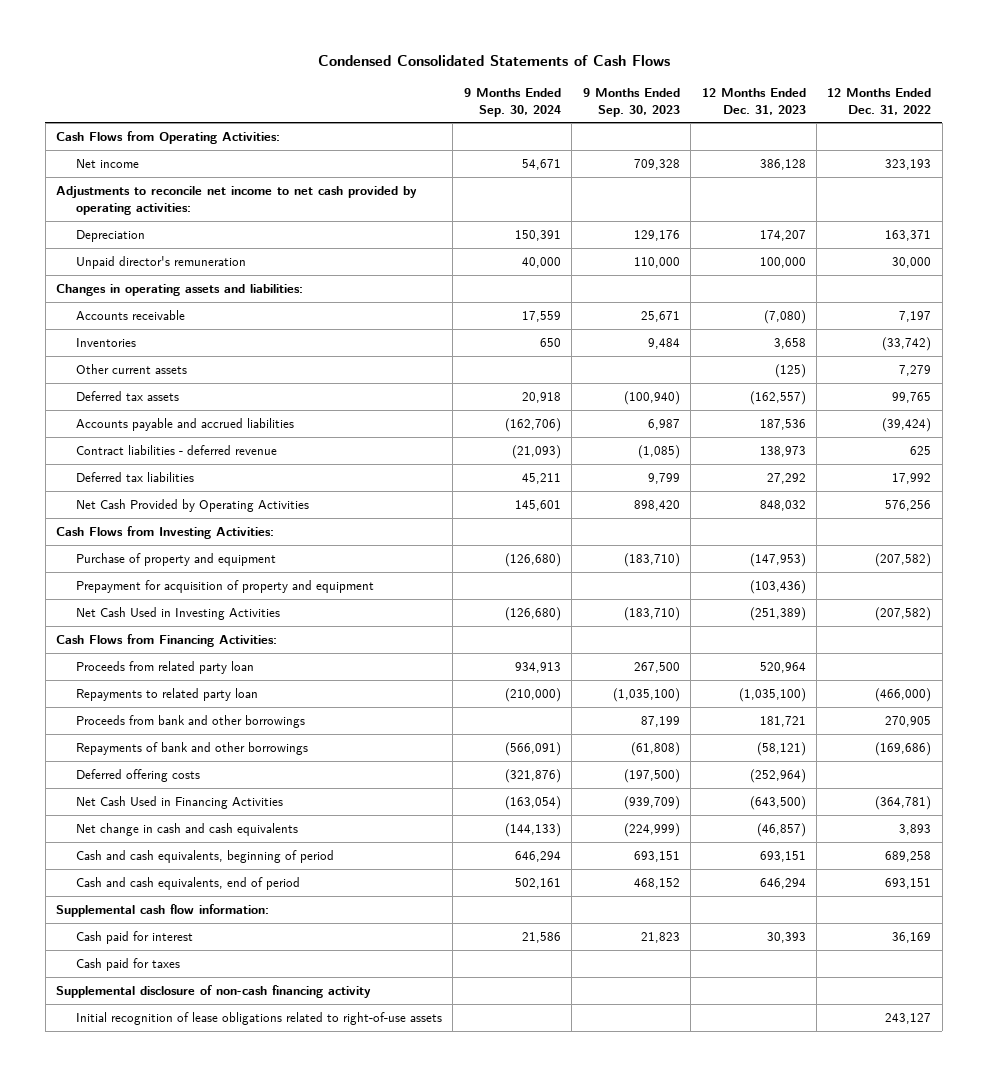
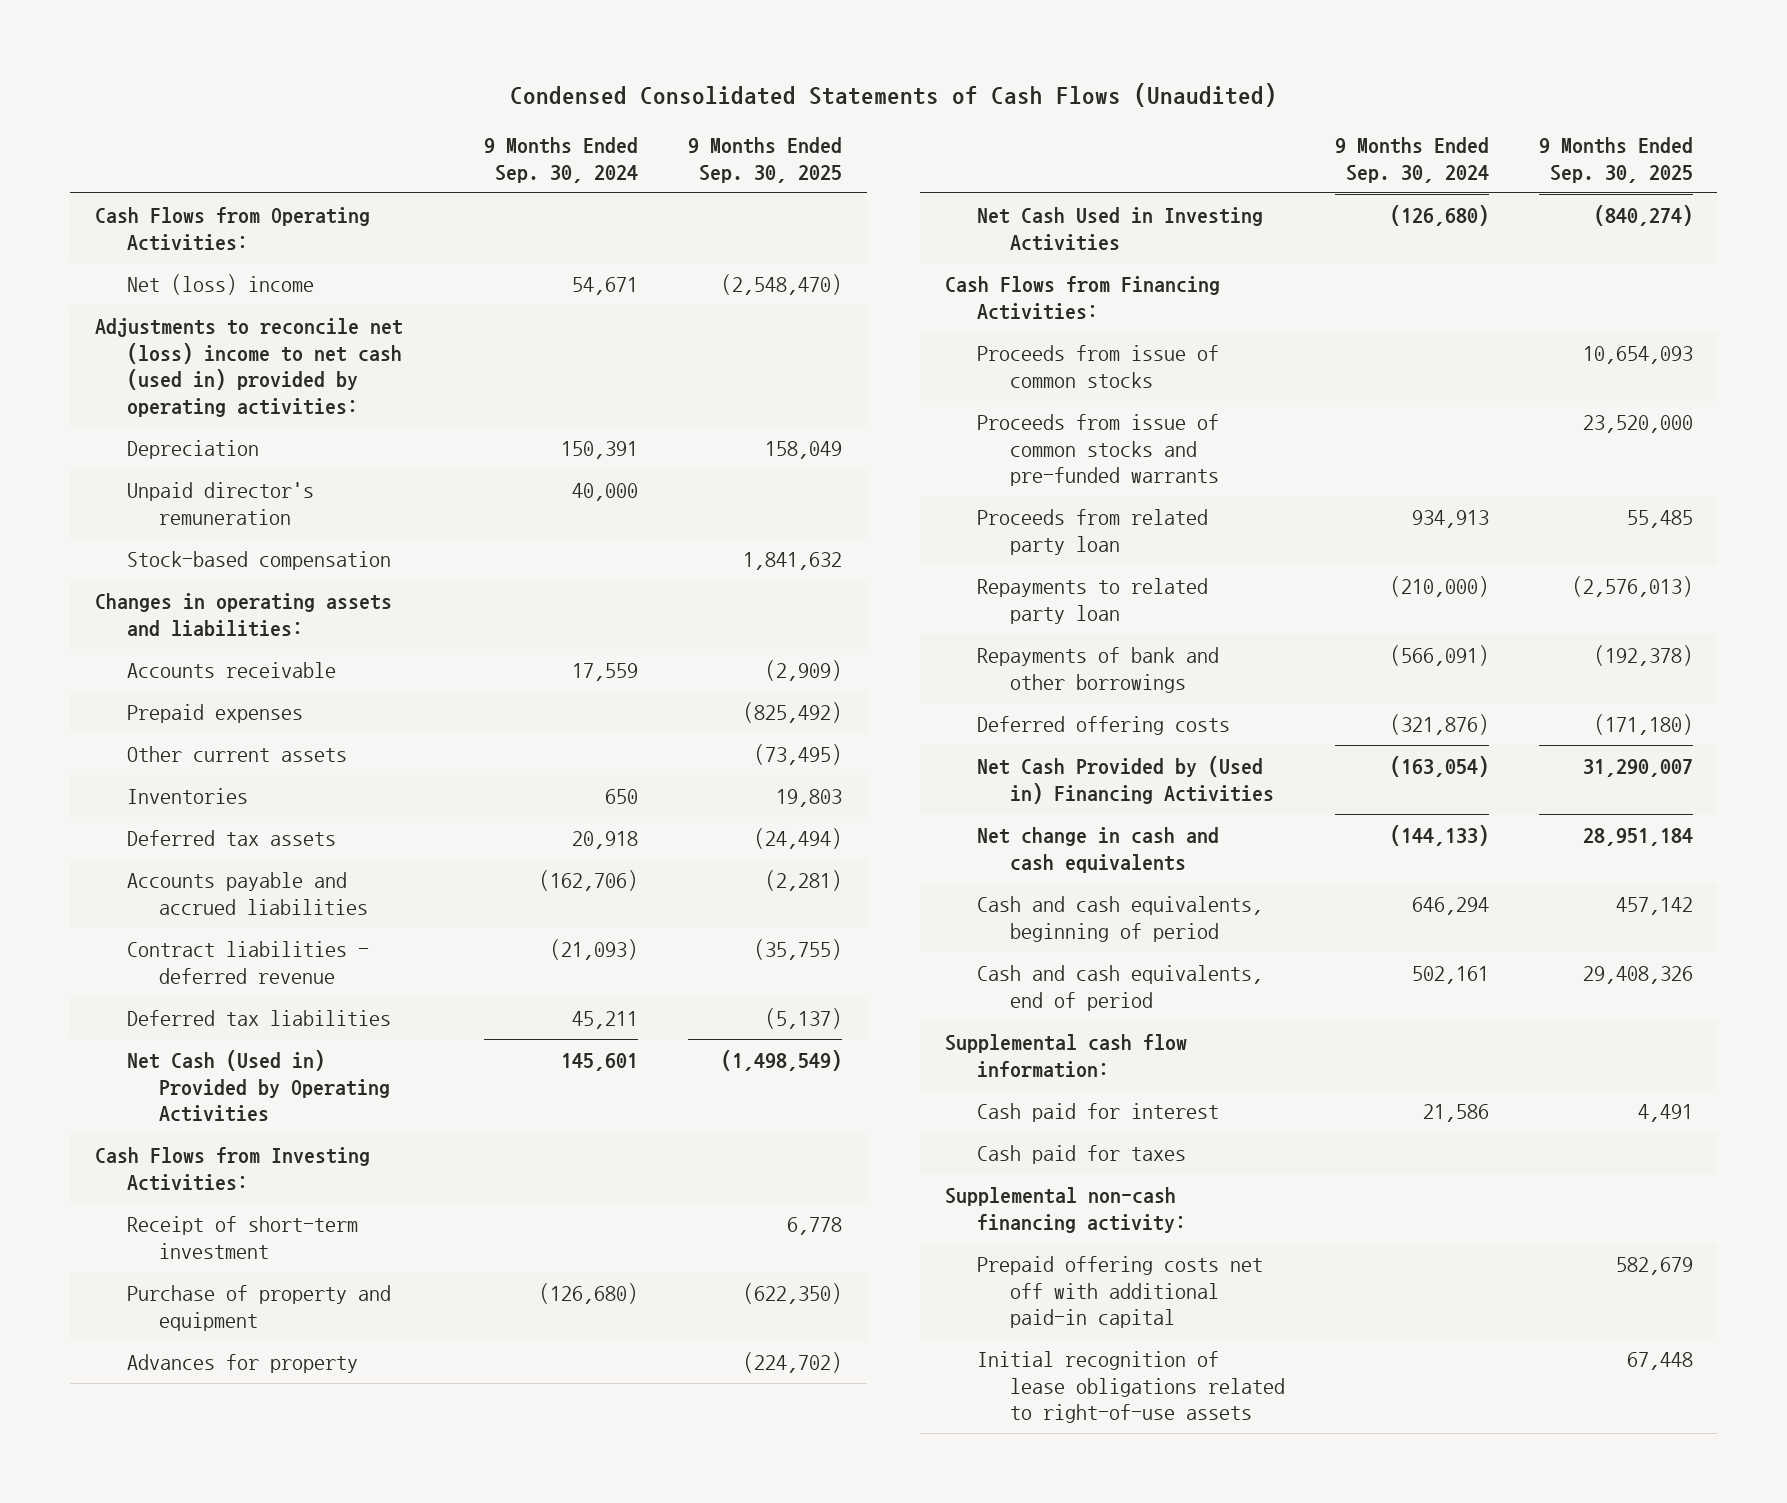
- Condensed Consolidated Statements of Cash Flows
+ Condensed Consolidated Statements of Cash Flows (Unaudited)
- | 9 Months Ended Sep. 30, 2024 | 9 Months Ended Sep. 30, 2023 | 12 Months Ended Dec. 31, 2023 | 12 Months Ended Dec. 31, 2022
+ | 9 Months Ended Sep. 30, 2024 | 9 Months Ended Sep. 30, 2025
- Net income | 54,671 | 709,328 | 386,128 | 323,193
- Adjustments to reconcile net income to net cash provided by operating activities:
+ Net (loss) income | 54,671 | (2,548,470)
+ Adjustments to reconcile net (loss) income to net cash (used in) provided by operating activities:
+ Stock-based compensation | | 1,841,632
+ Prepaid expenses | | (825,492)
moved down: Inventories | 650 | 19,803
- Net Cash Provided by Operating Activities | 145,601 | 898,420 | 848,032 | 576,256
+ Net Cash (Used in) Provided by Operating Activities | 145,601 | (1,498,549)
+ Receipt of short-term investment | | 6,778
- Prepayment for acquisition of property and equipment | | | (103,436) |
+ Advances for property | | (224,702)
+ Proceeds from issue of common stocks | | 10,654,093
+ Proceeds from issue of common stocks and pre-funded warrants | | 23,520,000
- Proceeds from bank and other borrowings | | 87,199 | 181,721 | 270,905
- Net Cash Used in Financing Activities | (163,054) | (939,709) | (643,500) | (364,781)
+ Net Cash Provided by (Used in) Financing Activities | (163,054) | 31,290,007
- Supplemental disclosure of non-cash financing activity
+ Supplemental non-cash financing activity:
+ Prepaid offering costs net off with additional paid-in capital | | 582,679

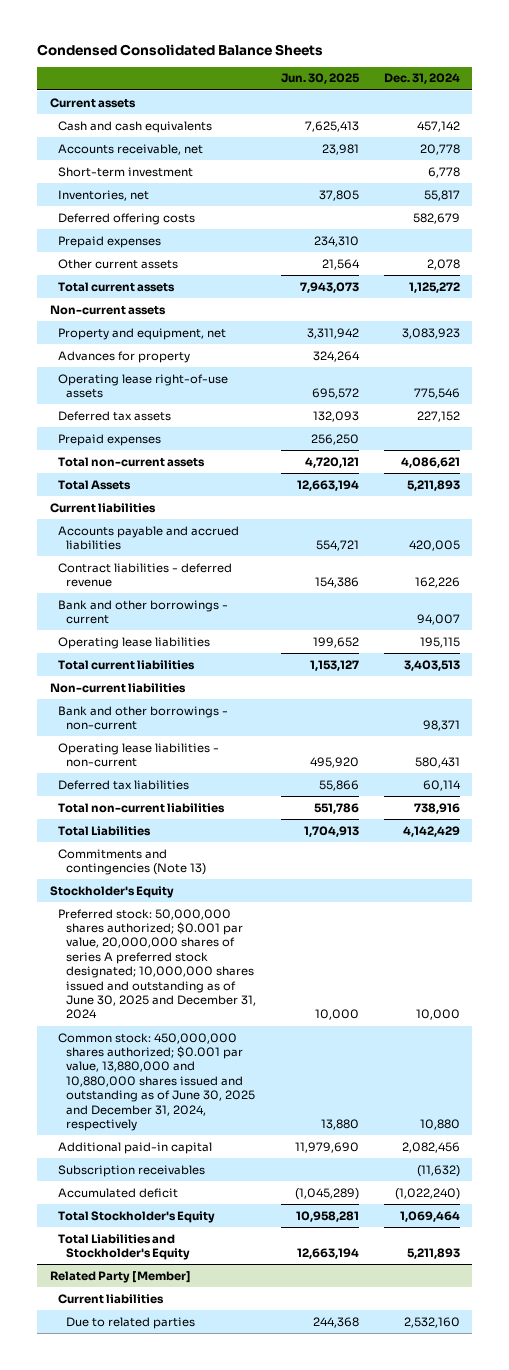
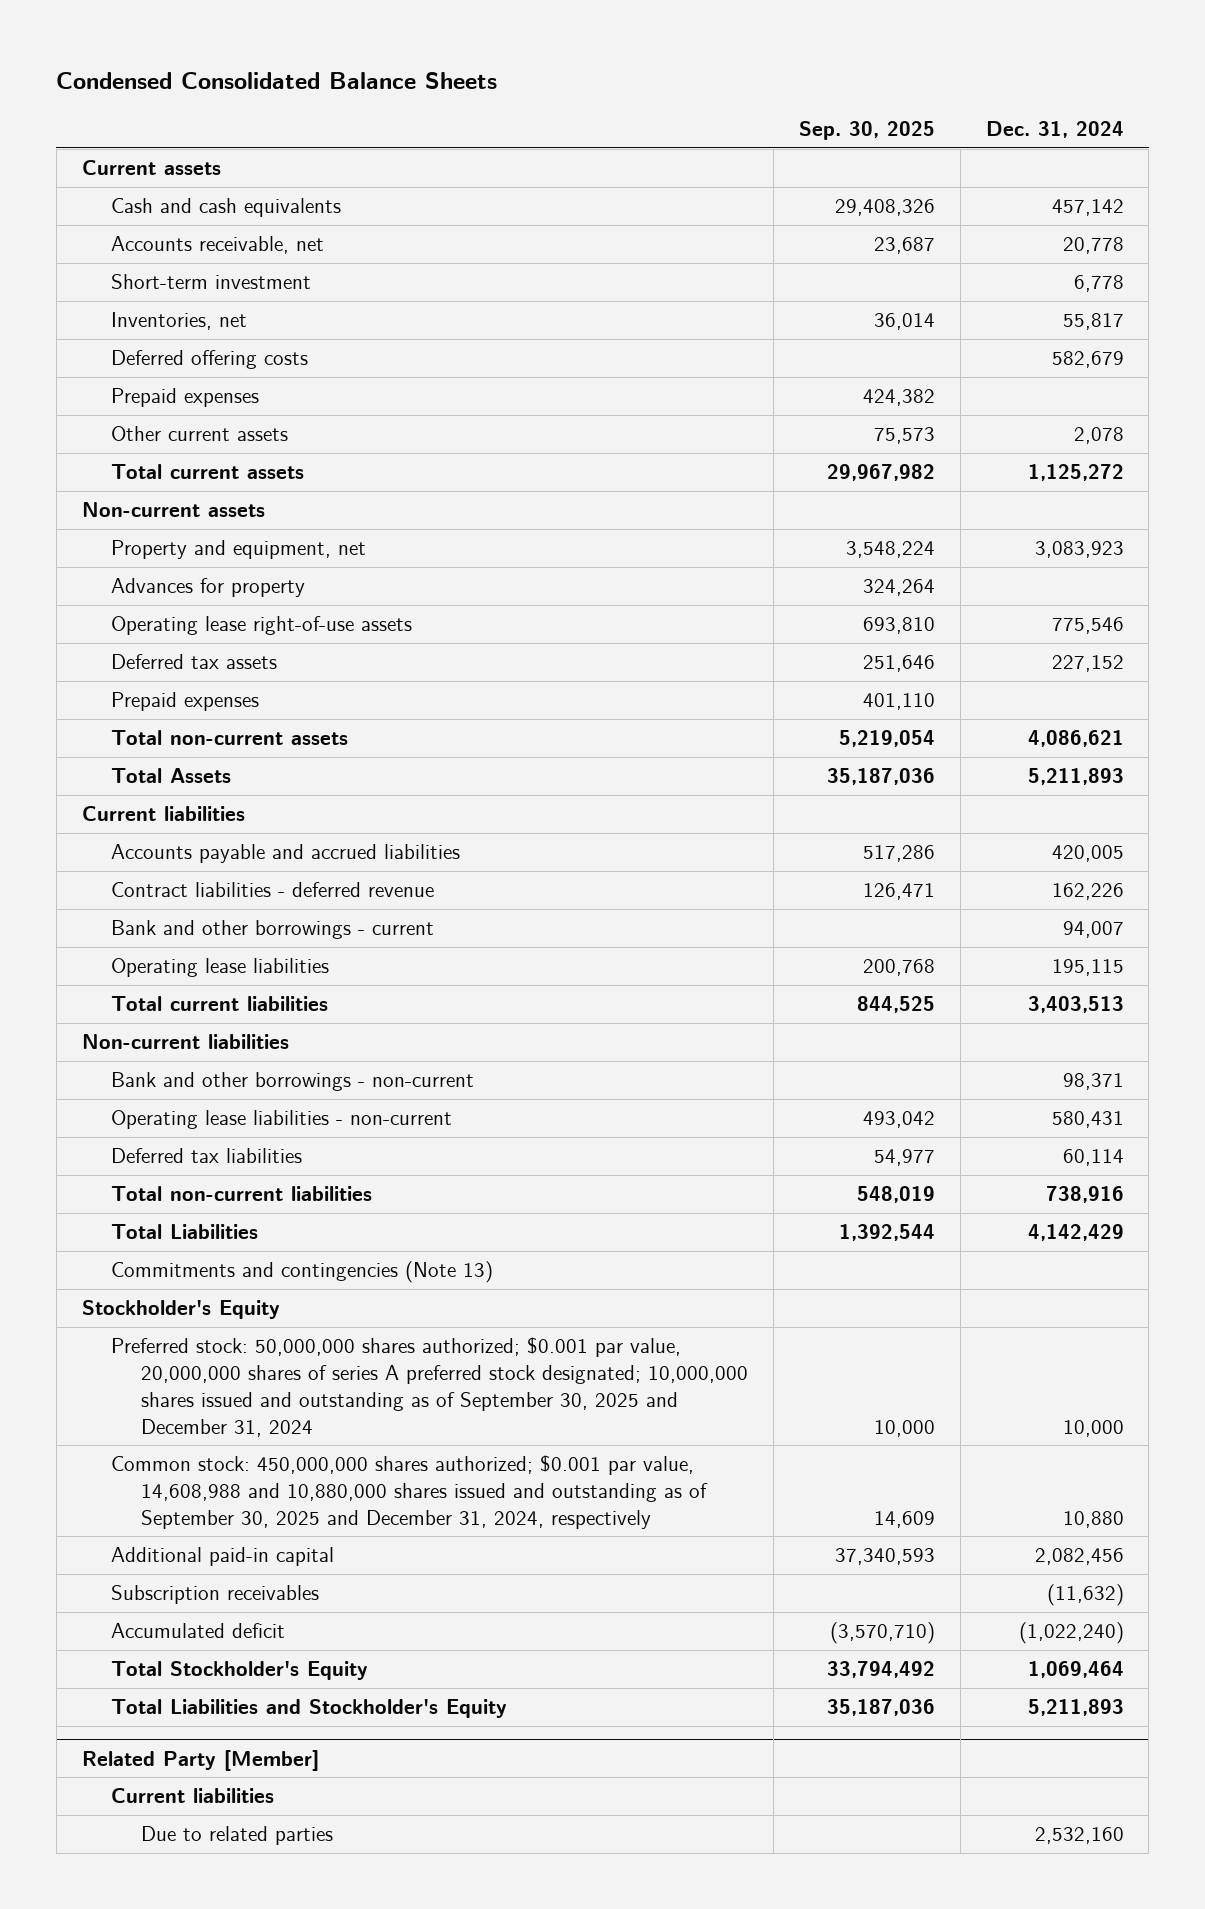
- | Jun. 30, 2025 | Dec. 31, 2024
+ | Sep. 30, 2025 | Dec. 31, 2024
- Preferred stock: 50,000,000 shares authorized; $0.001 par value, 20,000,000 shares of series A preferred stock designated; 10,000,000 shares issued and outstanding as of June 30, 2025 and December 31, 2024 | 10,000 | 10,000
- Common stock: 450,000,000 shares authorized; $0.001 par value, 13,880,000 and 10,880,000 shares issued and outstanding as of June 30, 2025 and December 31, 2024, respectively | 13,880 | 10,880
+ Preferred stock: 50,000,000 shares authorized; $0.001 par value, 20,000,000 shares of series A preferred stock designated; 10,000,000 shares issued and outstanding as of September 30, 2025 and December 31, 2024 | 10,000 | 10,000
+ Common stock: 450,000,000 shares authorized; $0.001 par value, 14,608,988 and 10,880,000 shares issued and outstanding as of September 30, 2025 and December 31, 2024, respectively | 14,609 | 10,880

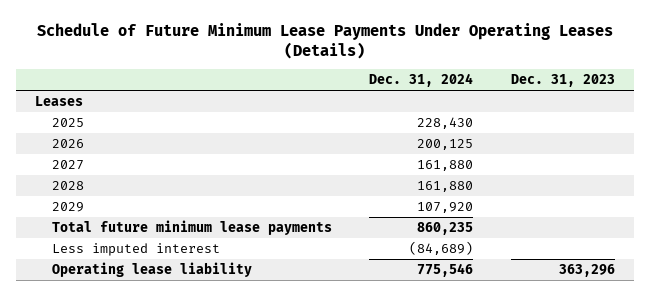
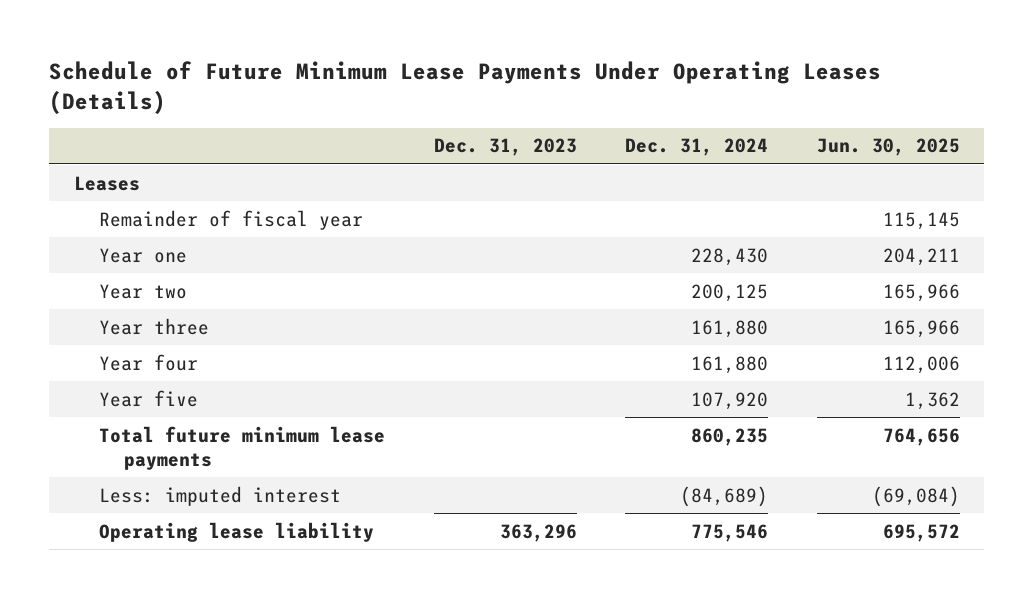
- | Dec. 31, 2024 | Dec. 31, 2023
+ | Dec. 31, 2023 | Dec. 31, 2024 | Jun. 30, 2025
- 2025 | 228,430 |
- 2026 | 200,125 |
- 2027 | 161,880 |
- 2028 | 161,880 |
- 2029 | 107,920 |
+ Remainder of fiscal year | | | 115,145
+ Year one | | 228,430 | 204,211
+ Year two | | 200,125 | 165,966
+ Year three | | 161,880 | 165,966
+ Year four | | 161,880 | 112,006
+ Year five | | 107,920 | 1,362
- Less imputed interest | (84,689) |
+ Less: imputed interest | | (84,689) | (69,084)

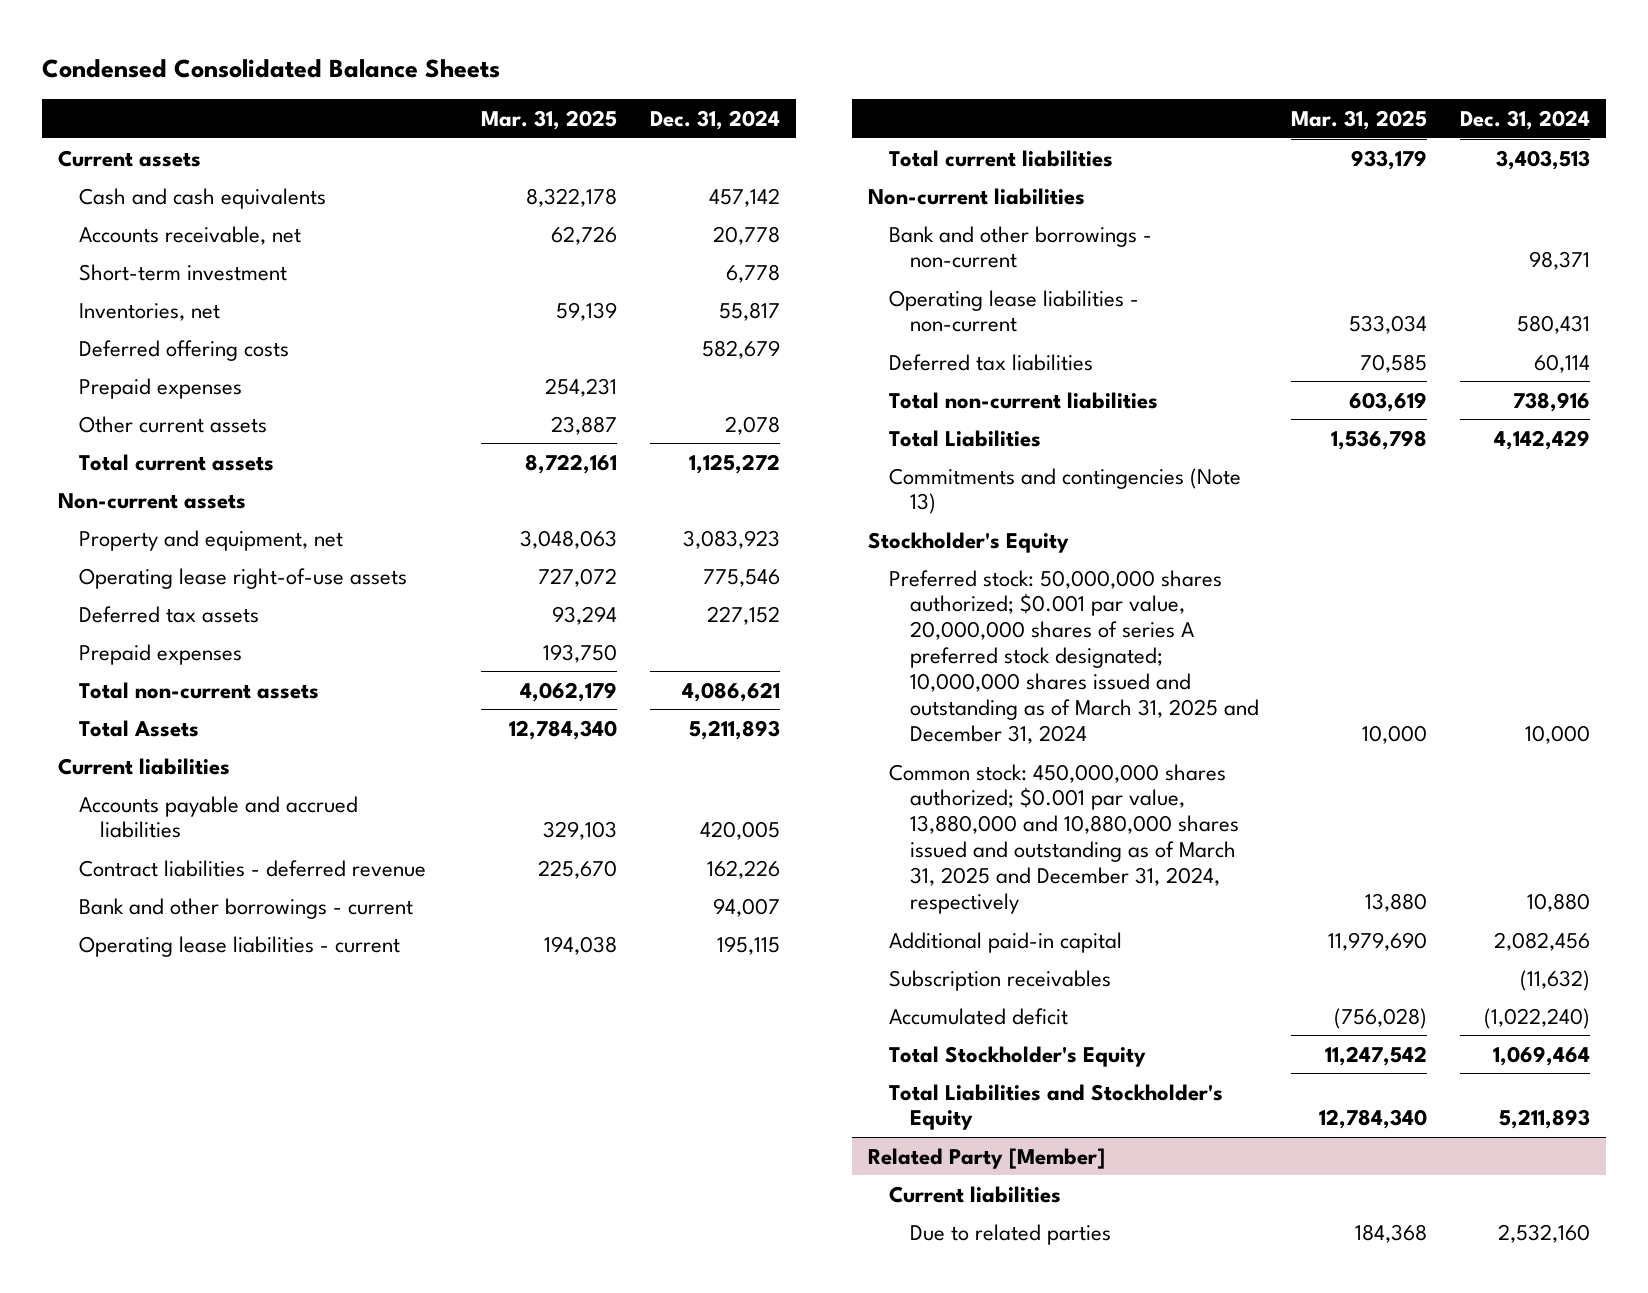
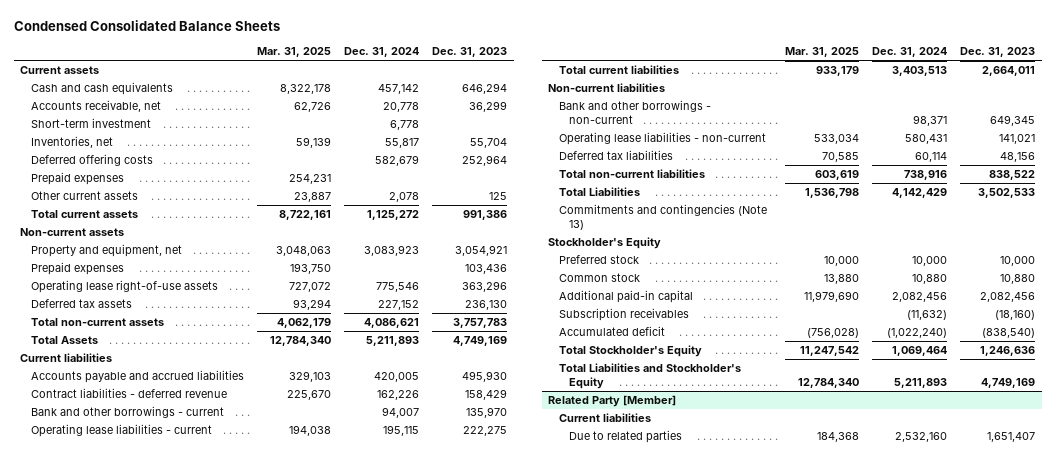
- | Mar. 31, 2025 | Dec. 31, 2024
+ | Mar. 31, 2025 | Dec. 31, 2024 | Dec. 31, 2023
moved up: Prepaid expenses | 193,750 | | 103,436
- Preferred stock: 50,000,000 shares authorized; $0.001 par value, 20,000,000 shares of series A preferred stock designated; 10,000,000 shares issued and outstanding as of March 31, 2025 and December 31, 2024 | 10,000 | 10,000
- Common stock: 450,000,000 shares authorized; $0.001 par value, 13,880,000 and 10,880,000 shares issued and outstanding as of March 31, 2025 and December 31, 2024, respectively | 13,880 | 10,880
+ Preferred stock | 10,000 | 10,000 | 10,000
+ Common stock | 13,880 | 10,880 | 10,880

